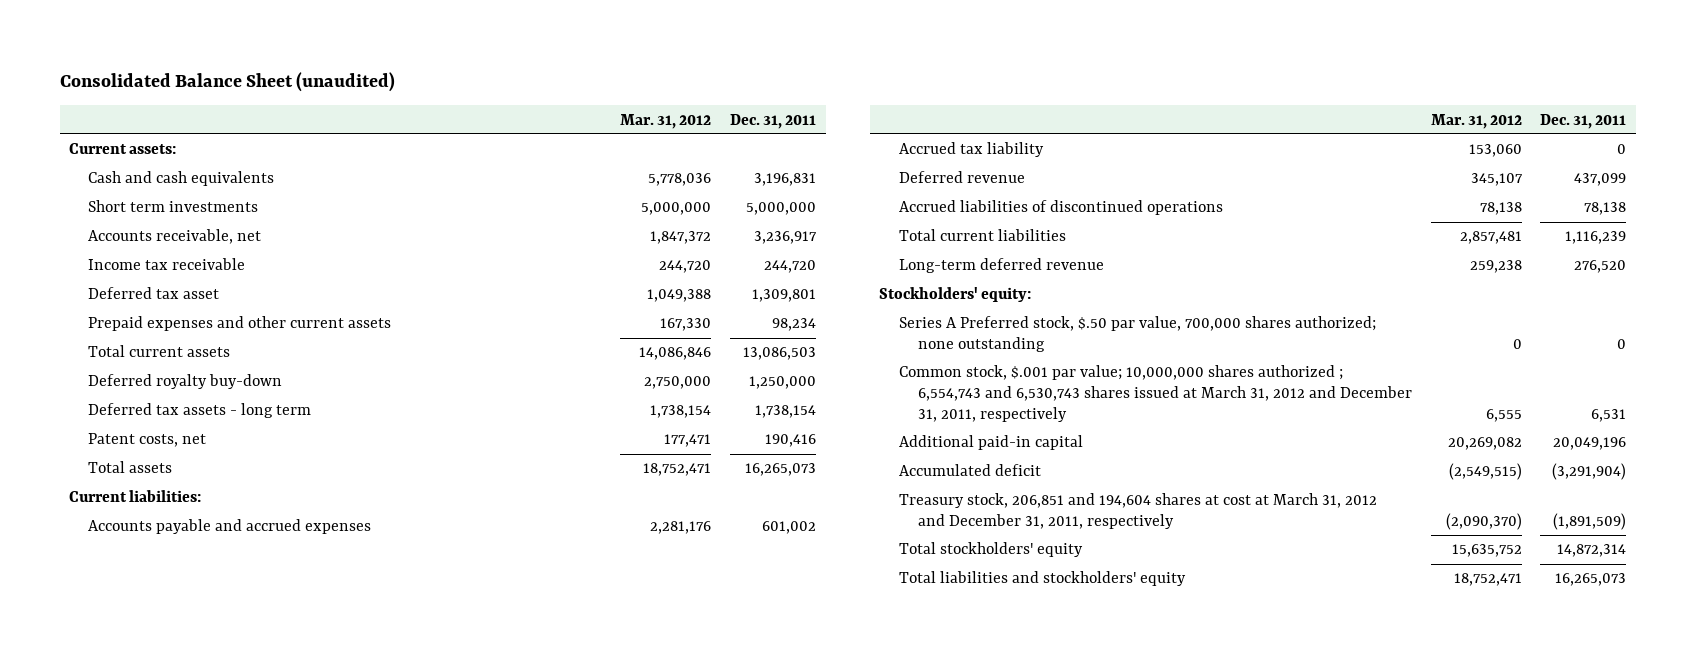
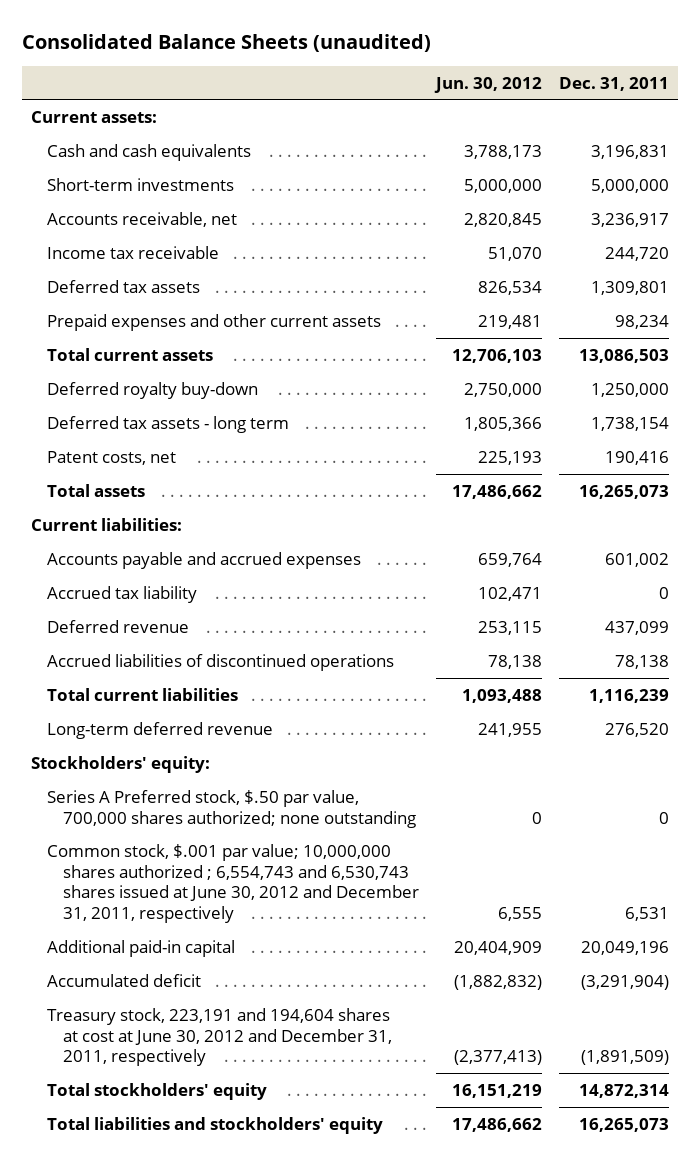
- Consolidated Balance Sheet (unaudited)
+ Consolidated Balance Sheets (unaudited)
- | Mar. 31, 2012 | Dec. 31, 2011
+ | Jun. 30, 2012 | Dec. 31, 2011
- Short term investments | 5,000,000 | 5,000,000
+ Short-term investments | 5,000,000 | 5,000,000
- Deferred tax asset | 1,049,388 | 1,309,801
+ Deferred tax assets | 826,534 | 1,309,801
- Common stock, $.001 par value; 10,000,000 shares authorized ; 6,554,743 and 6,530,743 shares issued at March 31, 2012 and December 31, 2011, respectively | 6,555 | 6,531
+ Common stock, $.001 par value; 10,000,000 shares authorized ; 6,554,743 and 6,530,743 shares issued at June 30, 2012 and December 31, 2011, respectively | 6,555 | 6,531
- Treasury stock, 206,851 and 194,604 shares at cost at March 31, 2012 and December 31, 2011, respectively | (2,090,370) | (1,891,509)
+ Treasury stock, 223,191 and 194,604 shares at cost at June 30, 2012 and December 31, 2011, respectively | (2,377,413) | (1,891,509)

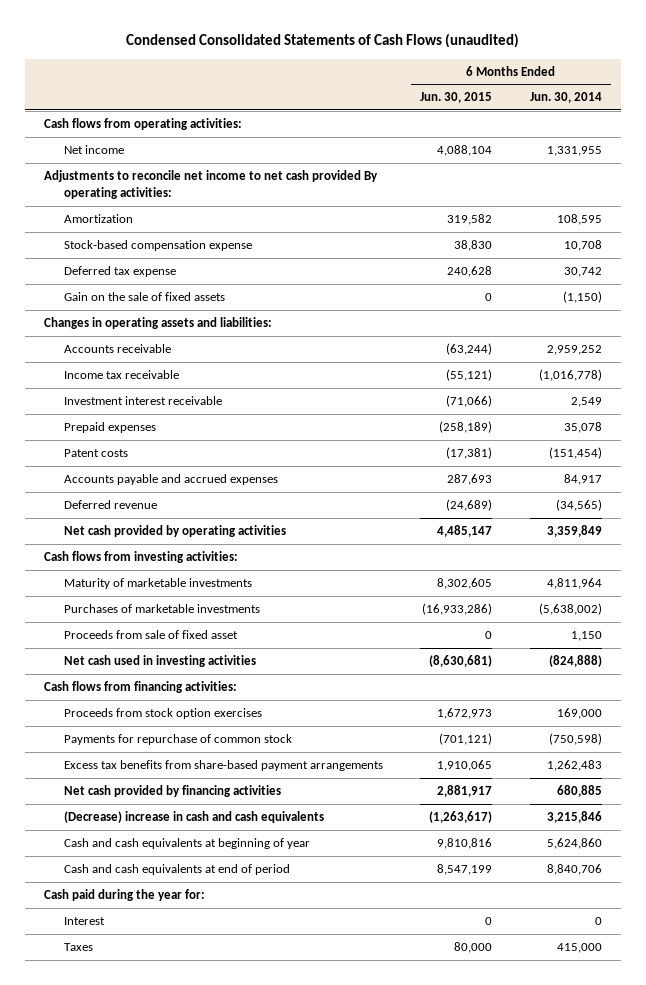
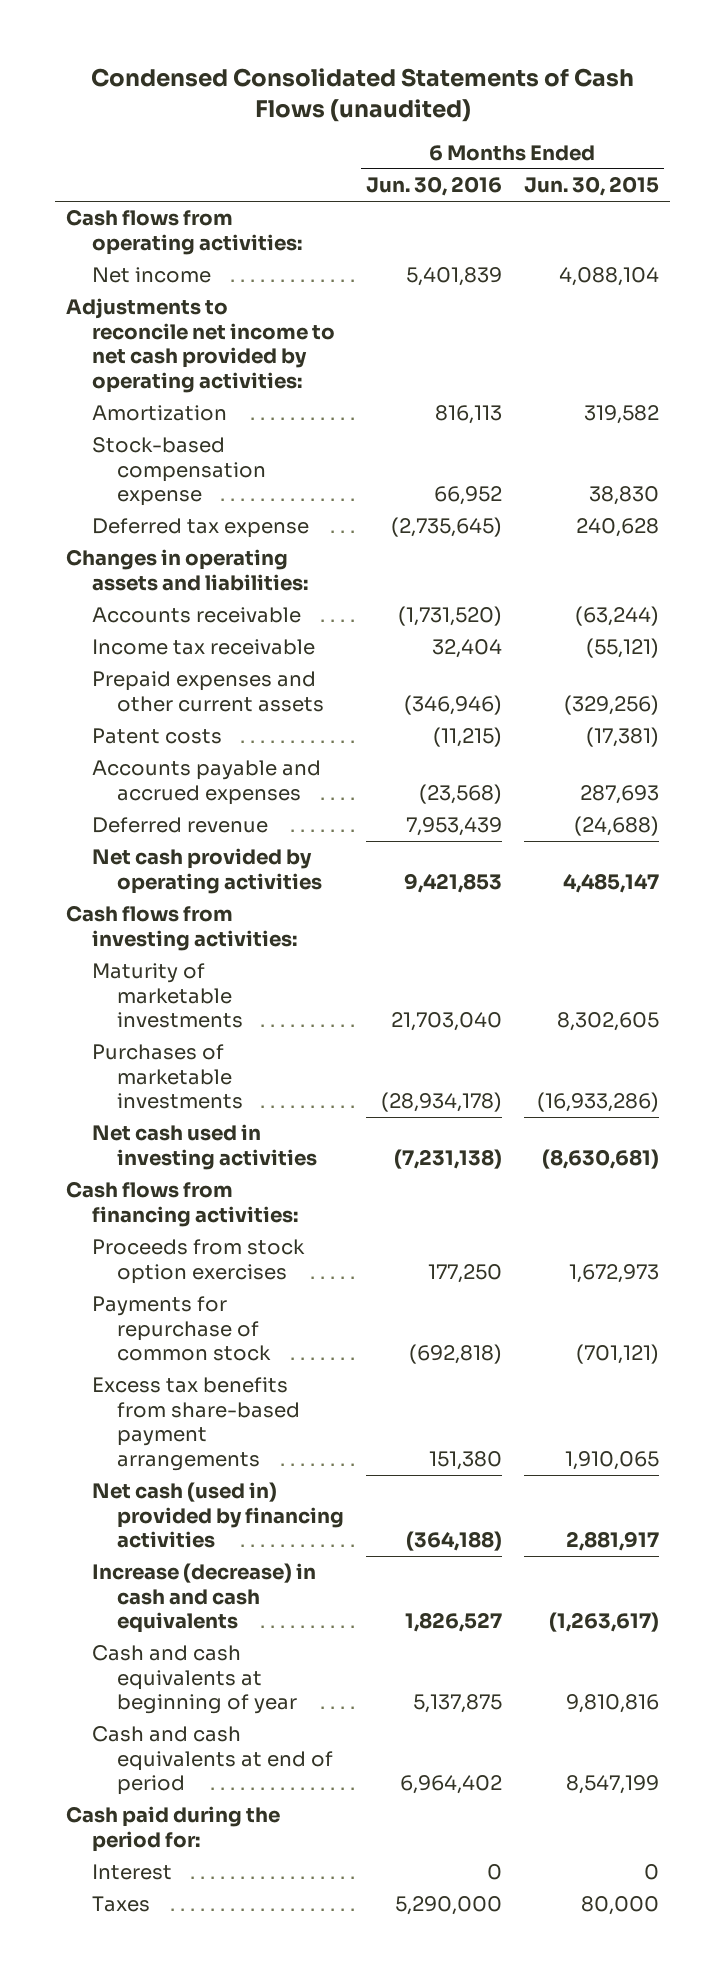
- | 6 Months Ended Jun. 30, 2015 | 6 Months Ended Jun. 30, 2014
+ | 6 Months Ended Jun. 30, 2016 | 6 Months Ended Jun. 30, 2015
- Adjustments to reconcile net income to net cash provided By operating activities:
+ Adjustments to reconcile net income to net cash provided by operating activities:
- Gain on the sale of fixed assets | 0 | (1,150)
- Investment interest receivable | (71,066) | 2,549
- Prepaid expenses | (258,189) | 35,078
+ Prepaid expenses and other current assets | (346,946) | (329,256)
- Deferred revenue | (24,689) | (34,565)
+ Deferred revenue | 7,953,439 | (24,688)
- Proceeds from sale of fixed asset | 0 | 1,150
- Net cash provided by financing activities | 2,881,917 | 680,885
- (Decrease) increase in cash and cash equivalents | (1,263,617) | 3,215,846
+ Net cash (used in) provided by financing activities | (364,188) | 2,881,917
+ Increase (decrease) in cash and cash equivalents | 1,826,527 | (1,263,617)
- Cash paid during the year for:
+ Cash paid during the period for:

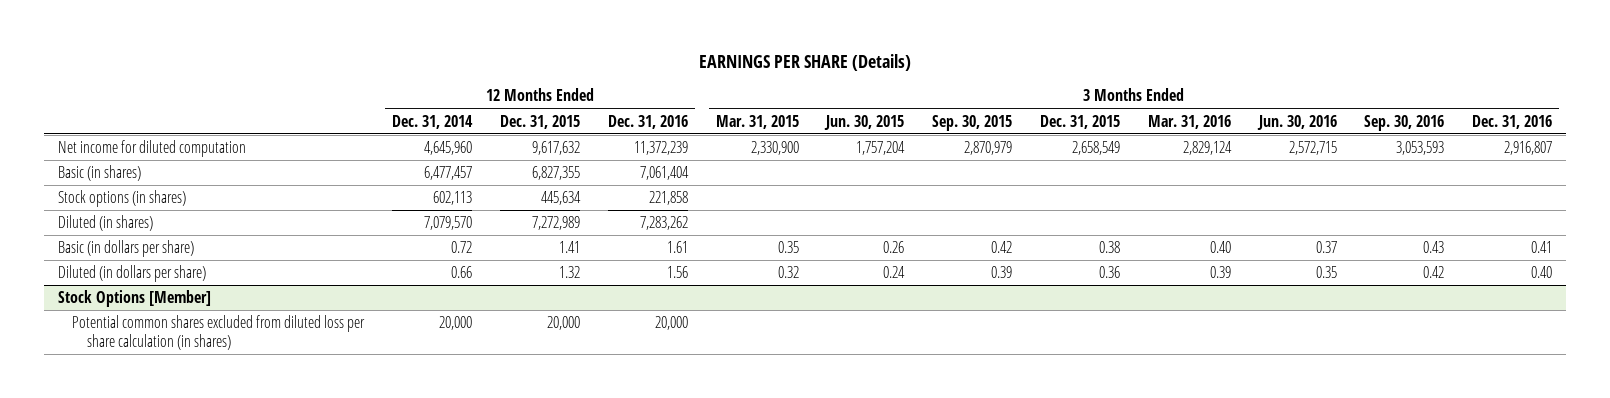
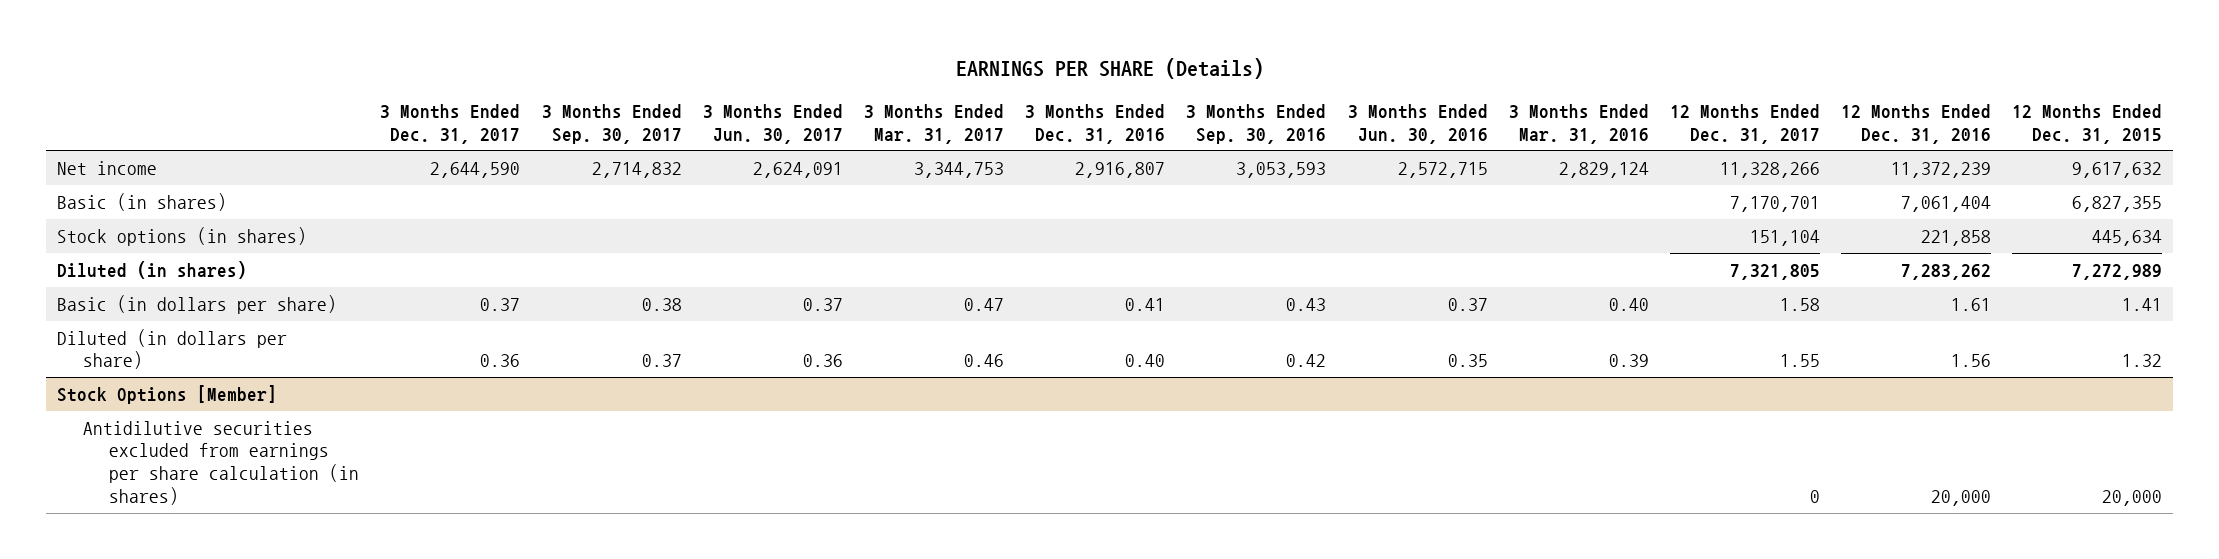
- | 12 Months Ended Dec. 31, 2014 | 12 Months Ended Dec. 31, 2015 | 12 Months Ended Dec. 31, 2016 | 3 Months Ended Mar. 31, 2015 | 3 Months Ended Jun. 30, 2015 | 3 Months Ended Sep. 30, 2015 | 3 Months Ended Dec. 31, 2015 | 3 Months Ended Mar. 31, 2016 | 3 Months Ended Jun. 30, 2016 | 3 Months Ended Sep. 30, 2016 | 3 Months Ended Dec. 31, 2016
+ | 3 Months Ended Dec. 31, 2017 | 3 Months Ended Sep. 30, 2017 | 3 Months Ended Jun. 30, 2017 | 3 Months Ended Mar. 31, 2017 | 3 Months Ended Dec. 31, 2016 | 3 Months Ended Sep. 30, 2016 | 3 Months Ended Jun. 30, 2016 | 3 Months Ended Mar. 31, 2016 | 12 Months Ended Dec. 31, 2017 | 12 Months Ended Dec. 31, 2016 | 12 Months Ended Dec. 31, 2015
- Net income for diluted computation | 4,645,960 | 9,617,632 | 11,372,239 | 2,330,900 | 1,757,204 | 2,870,979 | 2,658,549 | 2,829,124 | 2,572,715 | 3,053,593 | 2,916,807
+ Net income | 2,644,590 | 2,714,832 | 2,624,091 | 3,344,753 | 2,916,807 | 3,053,593 | 2,572,715 | 2,829,124 | 11,328,266 | 11,372,239 | 9,617,632
@ Stock Options [Member]
- Potential common shares excluded from diluted loss per share calculation (in shares) | 20,000 | 20,000 | 20,000 | | | | | | | |
+ Antidilutive securities excluded from earnings per share calculation (in shares) | | | | | | | | | 0 | 20,000 | 20,000

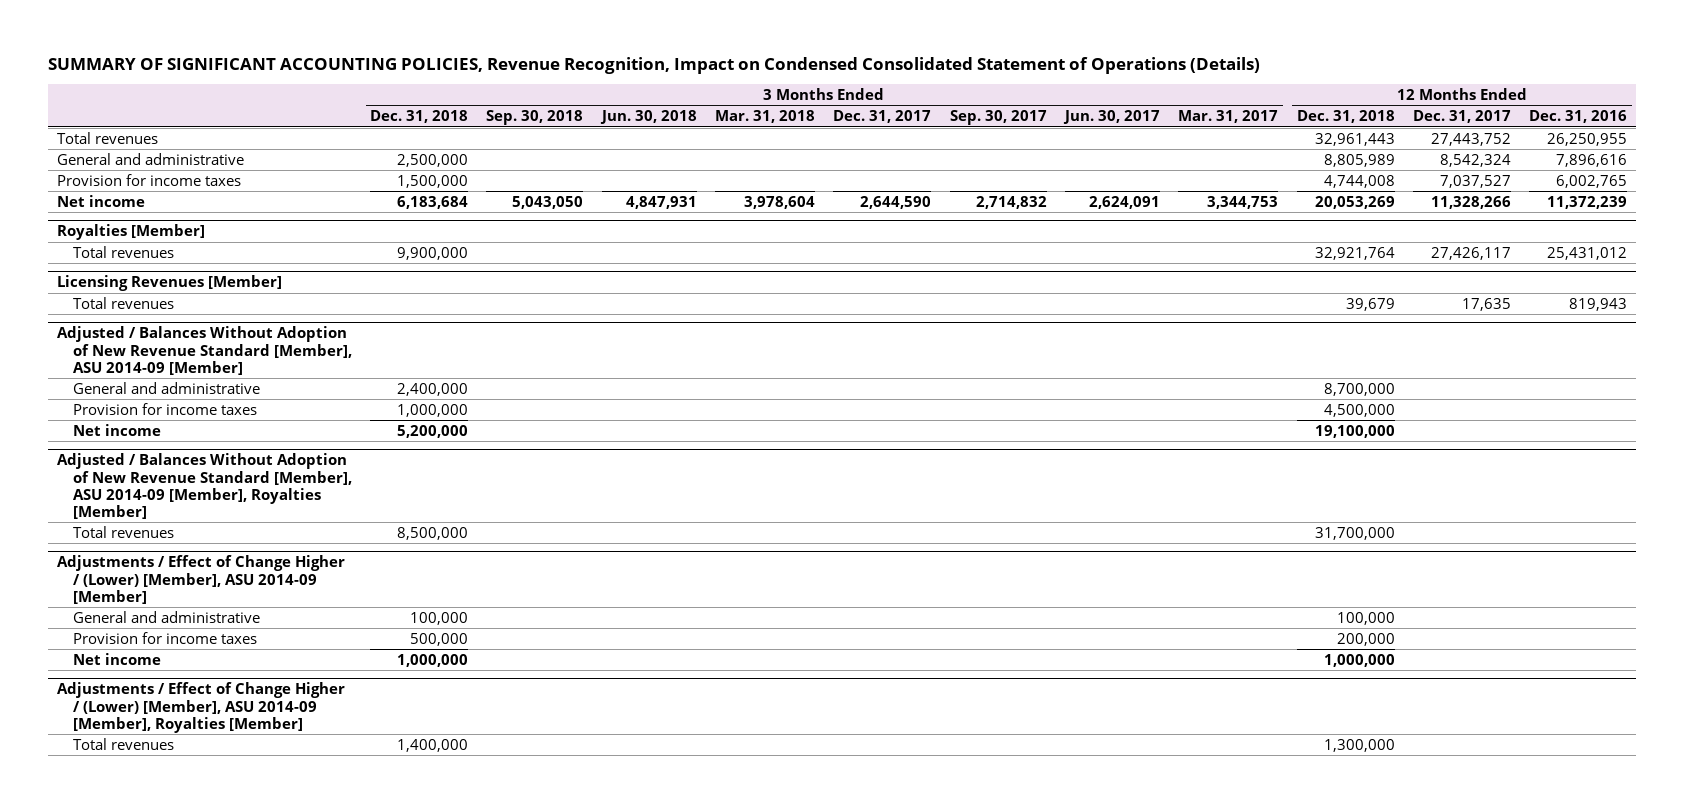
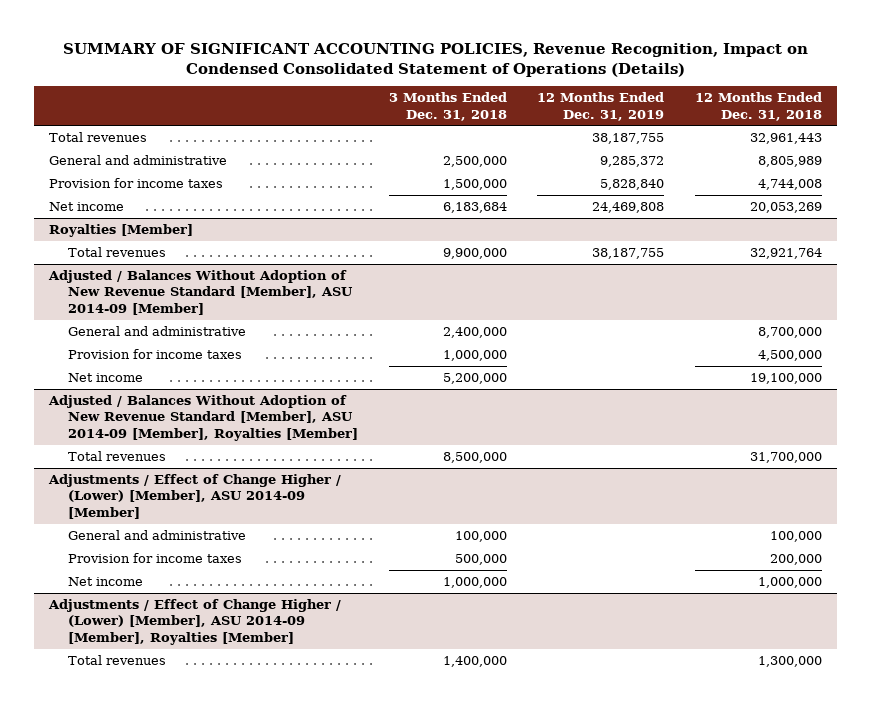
- | 3 Months Ended Dec. 31, 2018 | 3 Months Ended Sep. 30, 2018 | 3 Months Ended Jun. 30, 2018 | 3 Months Ended Mar. 31, 2018 | 3 Months Ended Dec. 31, 2017 | 3 Months Ended Sep. 30, 2017 | 3 Months Ended Jun. 30, 2017 | 3 Months Ended Mar. 31, 2017 | 12 Months Ended Dec. 31, 2018 | 12 Months Ended Dec. 31, 2017 | 12 Months Ended Dec. 31, 2016
+ | 3 Months Ended Dec. 31, 2018 | 12 Months Ended Dec. 31, 2019 | 12 Months Ended Dec. 31, 2018
- Licensing Revenues [Member]
- Total revenues | | | | | | | | | 39,679 | 17,635 | 819,943

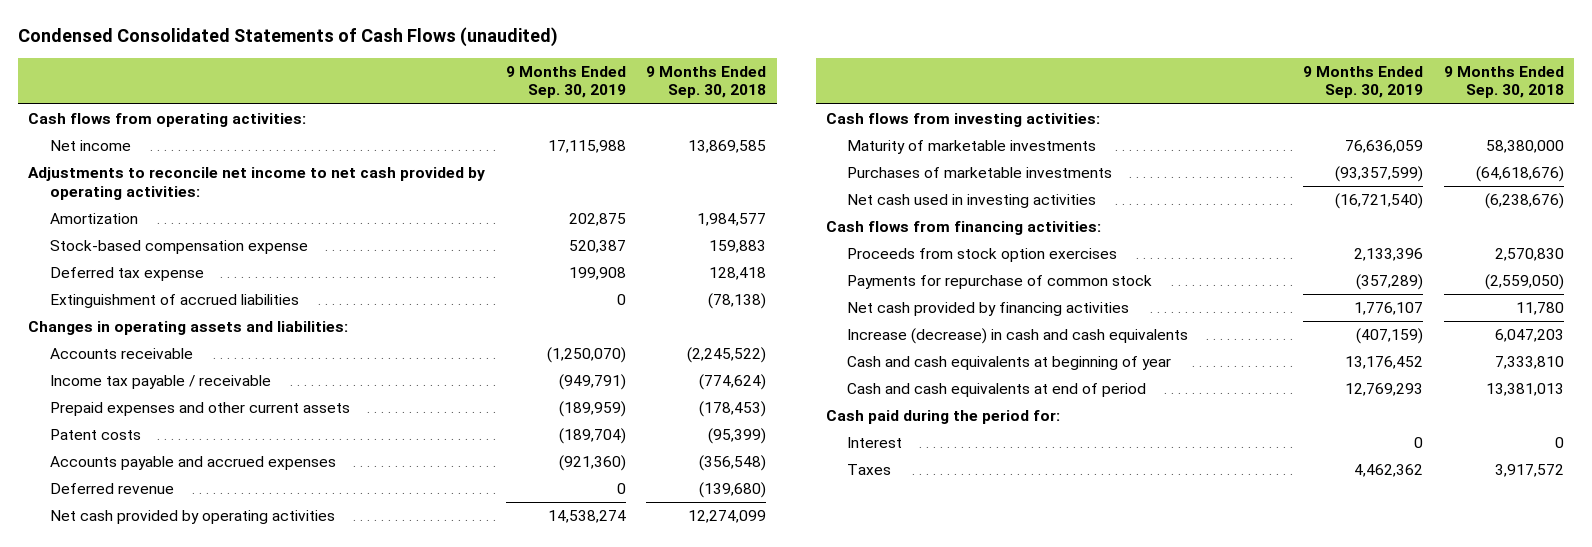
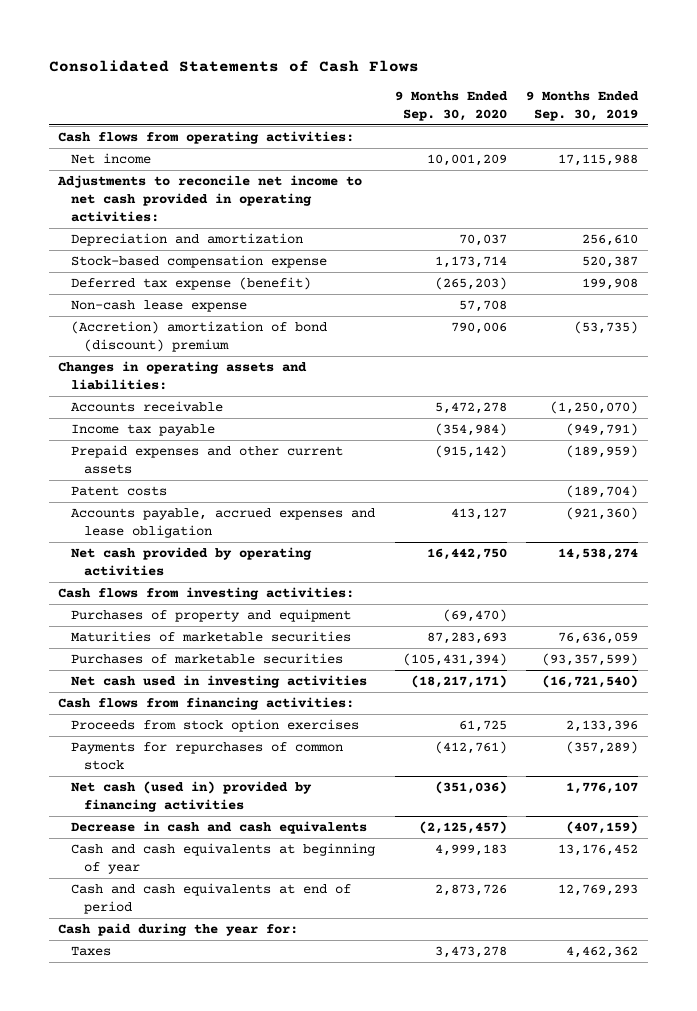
- Condensed Consolidated Statements of Cash Flows (unaudited)
+ Consolidated Statements of Cash Flows
- | 9 Months Ended Sep. 30, 2019 | 9 Months Ended Sep. 30, 2018
+ | 9 Months Ended Sep. 30, 2020 | 9 Months Ended Sep. 30, 2019
- Adjustments to reconcile net income to net cash provided by operating activities:
- Amortization | 202,875 | 1,984,577
+ Adjustments to reconcile net income to net cash provided in operating activities:
+ Depreciation and amortization | 70,037 | 256,610
- Deferred tax expense | 199,908 | 128,418
- Extinguishment of accrued liabilities | 0 | (78,138)
+ Deferred tax expense (benefit) | (265,203) | 199,908
+ Non-cash lease expense | 57,708 |
+ (Accretion) amortization of bond (discount) premium | 790,006 | (53,735)
- Income tax payable / receivable | (949,791) | (774,624)
+ Income tax payable | (354,984) | (949,791)
- Accounts payable and accrued expenses | (921,360) | (356,548)
- Deferred revenue | 0 | (139,680)
+ Accounts payable, accrued expenses and lease obligation | 413,127 | (921,360)
- Maturity of marketable investments | 76,636,059 | 58,380,000
- Purchases of marketable investments | (93,357,599) | (64,618,676)
+ Purchases of property and equipment | (69,470) |
+ Maturities of marketable securities | 87,283,693 | 76,636,059
+ Purchases of marketable securities | (105,431,394) | (93,357,599)
- Payments for repurchase of common stock | (357,289) | (2,559,050)
- Net cash provided by financing activities | 1,776,107 | 11,780
- Increase (decrease) in cash and cash equivalents | (407,159) | 6,047,203
+ Payments for repurchases of common stock | (412,761) | (357,289)
+ Net cash (used in) provided by financing activities | (351,036) | 1,776,107
+ Decrease in cash and cash equivalents | (2,125,457) | (407,159)
- Cash paid during the period for:
- Interest | 0 | 0
+ Cash paid during the year for:

